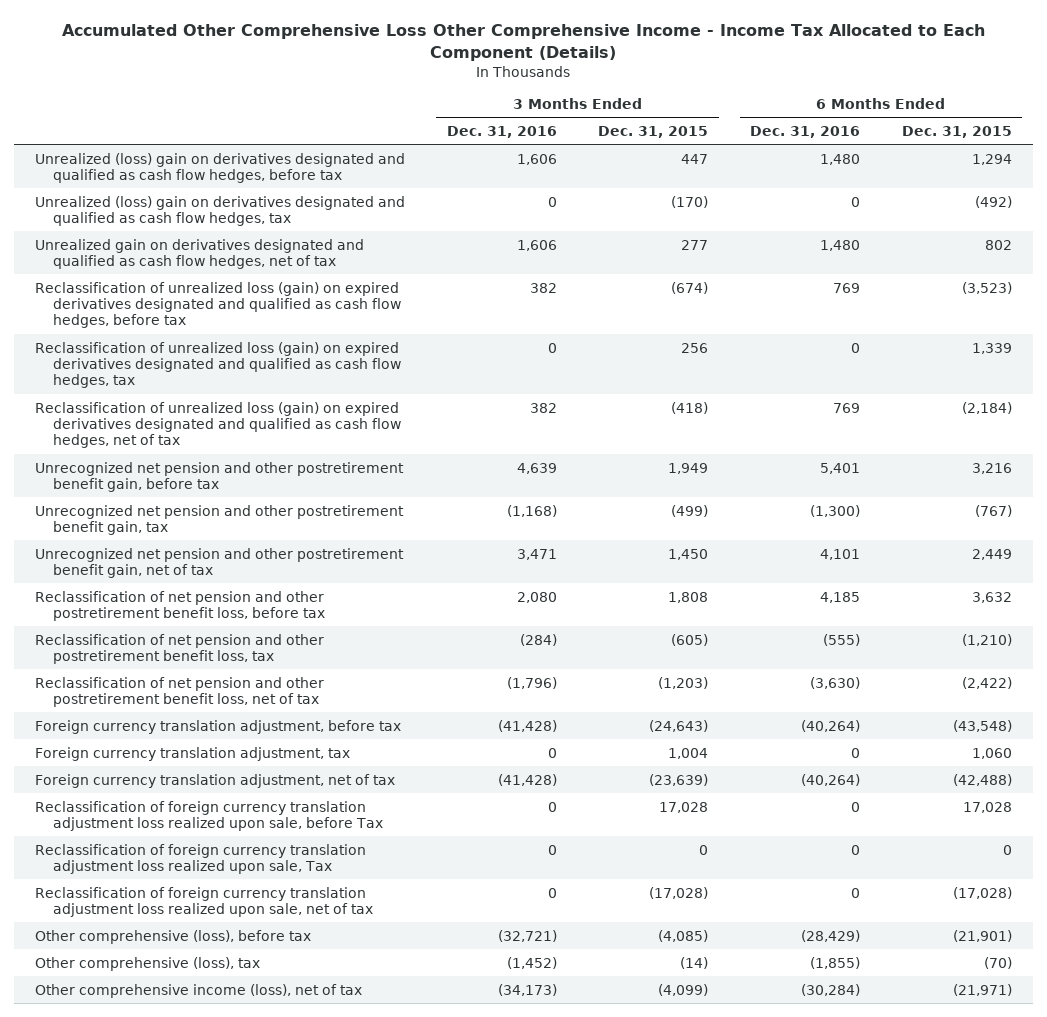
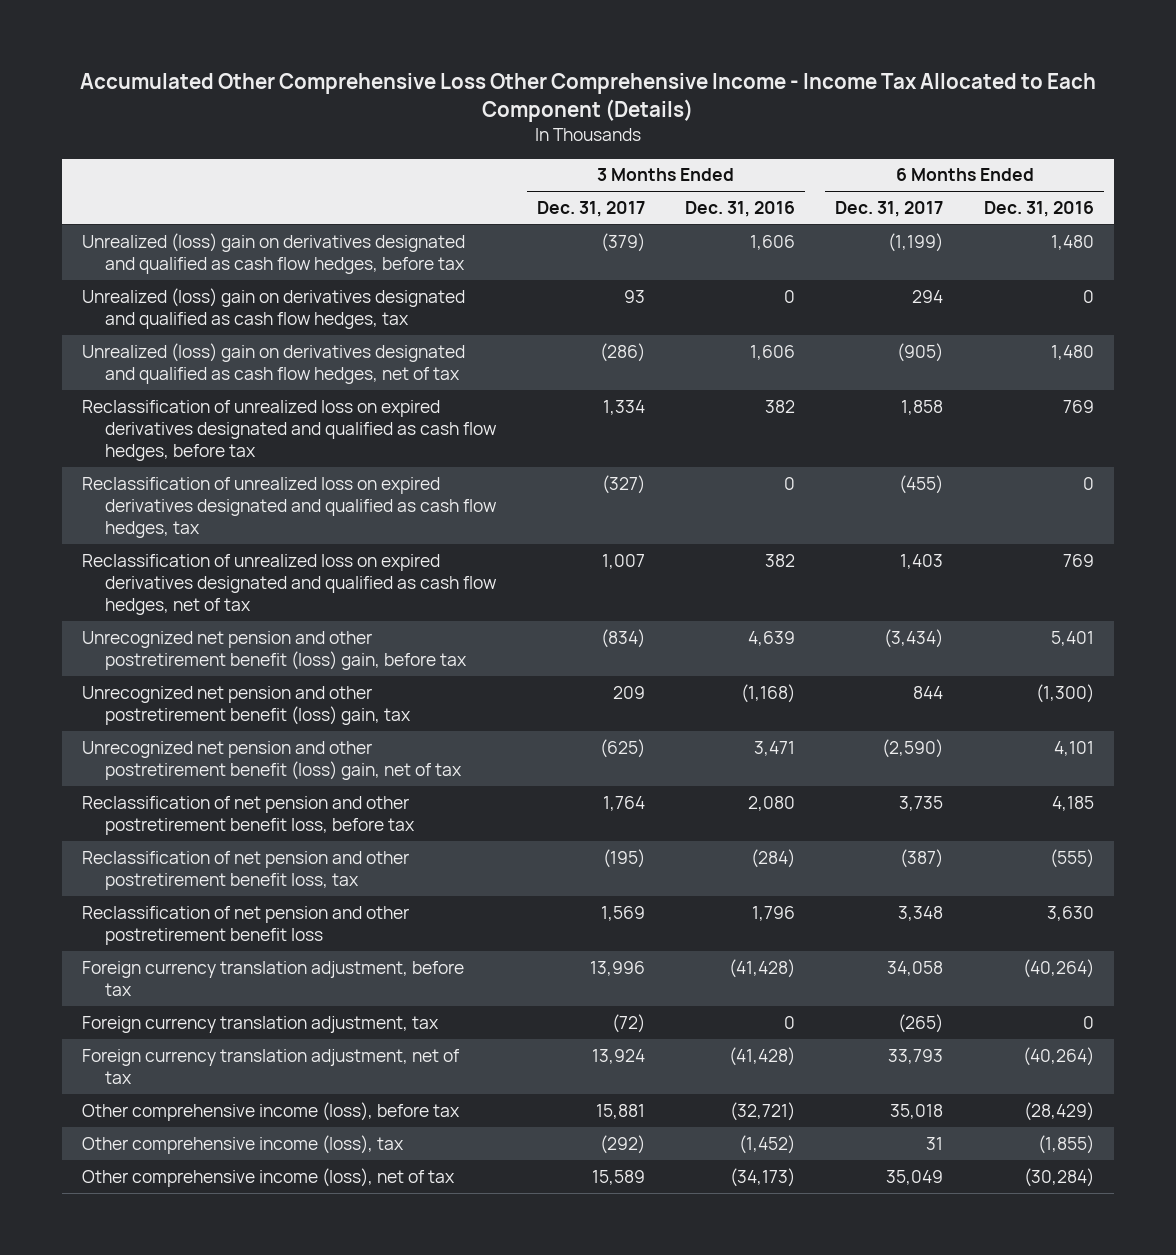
- | 3 Months Ended Dec. 31, 2016 | 3 Months Ended Dec. 31, 2015 | 6 Months Ended Dec. 31, 2016 | 6 Months Ended Dec. 31, 2015
+ | 3 Months Ended Dec. 31, 2017 | 3 Months Ended Dec. 31, 2016 | 6 Months Ended Dec. 31, 2017 | 6 Months Ended Dec. 31, 2016
- Unrealized gain on derivatives designated and qualified as cash flow hedges, net of tax | 1,606 | 277 | 1,480 | 802
- Reclassification of unrealized loss (gain) on expired derivatives designated and qualified as cash flow hedges, before tax | 382 | (674) | 769 | (3,523)
- Reclassification of unrealized loss (gain) on expired derivatives designated and qualified as cash flow hedges, tax | 0 | 256 | 0 | 1,339
- Reclassification of unrealized loss (gain) on expired derivatives designated and qualified as cash flow hedges, net of tax | 382 | (418) | 769 | (2,184)
- Unrecognized net pension and other postretirement benefit gain, before tax | 4,639 | 1,949 | 5,401 | 3,216
- Unrecognized net pension and other postretirement benefit gain, tax | (1,168) | (499) | (1,300) | (767)
- Unrecognized net pension and other postretirement benefit gain, net of tax | 3,471 | 1,450 | 4,101 | 2,449
+ Unrealized (loss) gain on derivatives designated and qualified as cash flow hedges, net of tax | (286) | 1,606 | (905) | 1,480
+ Reclassification of unrealized loss on expired derivatives designated and qualified as cash flow hedges, before tax | 1,334 | 382 | 1,858 | 769
+ Reclassification of unrealized loss on expired derivatives designated and qualified as cash flow hedges, tax | (327) | 0 | (455) | 0
+ Reclassification of unrealized loss on expired derivatives designated and qualified as cash flow hedges, net of tax | 1,007 | 382 | 1,403 | 769
+ Unrecognized net pension and other postretirement benefit (loss) gain, before tax | (834) | 4,639 | (3,434) | 5,401
+ Unrecognized net pension and other postretirement benefit (loss) gain, tax | 209 | (1,168) | 844 | (1,300)
+ Unrecognized net pension and other postretirement benefit (loss) gain, net of tax | (625) | 3,471 | (2,590) | 4,101
- Reclassification of net pension and other postretirement benefit loss, net of tax | (1,796) | (1,203) | (3,630) | (2,422)
+ Reclassification of net pension and other postretirement benefit loss | 1,569 | 1,796 | 3,348 | 3,630
- Reclassification of foreign currency translation adjustment loss realized upon sale, before Tax | 0 | 17,028 | 0 | 17,028
- Reclassification of foreign currency translation adjustment loss realized upon sale, Tax | 0 | 0 | 0 | 0
- Reclassification of foreign currency translation adjustment loss realized upon sale, net of tax | 0 | (17,028) | 0 | (17,028)
- Other comprehensive (loss), before tax | (32,721) | (4,085) | (28,429) | (21,901)
- Other comprehensive (loss), tax | (1,452) | (14) | (1,855) | (70)
+ Other comprehensive income (loss), before tax | 15,881 | (32,721) | 35,018 | (28,429)
+ Other comprehensive income (loss), tax | (292) | (1,452) | 31 | (1,855)

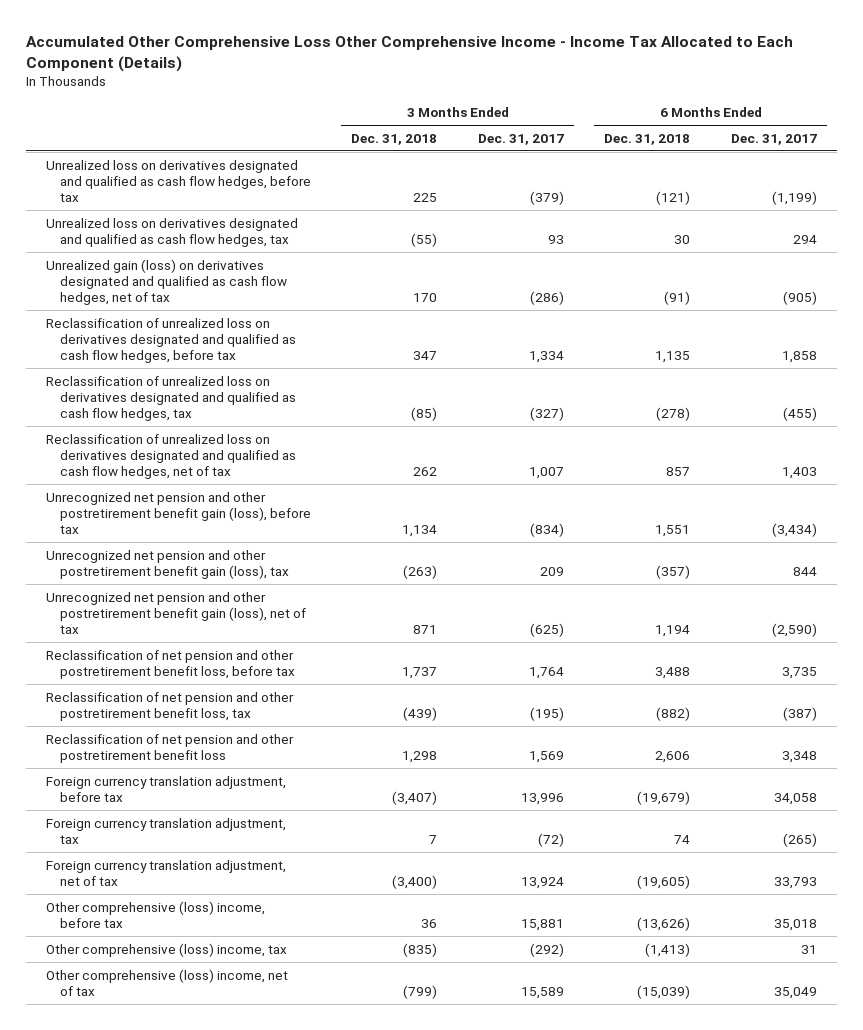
- | 3 Months Ended Dec. 31, 2017 | 3 Months Ended Dec. 31, 2016 | 6 Months Ended Dec. 31, 2017 | 6 Months Ended Dec. 31, 2016
+ | 3 Months Ended Dec. 31, 2018 | 3 Months Ended Dec. 31, 2017 | 6 Months Ended Dec. 31, 2018 | 6 Months Ended Dec. 31, 2017
- Unrealized (loss) gain on derivatives designated and qualified as cash flow hedges, before tax | (379) | 1,606 | (1,199) | 1,480
- Unrealized (loss) gain on derivatives designated and qualified as cash flow hedges, tax | 93 | 0 | 294 | 0
- Unrealized (loss) gain on derivatives designated and qualified as cash flow hedges, net of tax | (286) | 1,606 | (905) | 1,480
- Reclassification of unrealized loss on expired derivatives designated and qualified as cash flow hedges, before tax | 1,334 | 382 | 1,858 | 769
- Reclassification of unrealized loss on expired derivatives designated and qualified as cash flow hedges, tax | (327) | 0 | (455) | 0
- Reclassification of unrealized loss on expired derivatives designated and qualified as cash flow hedges, net of tax | 1,007 | 382 | 1,403 | 769
- Unrecognized net pension and other postretirement benefit (loss) gain, before tax | (834) | 4,639 | (3,434) | 5,401
- Unrecognized net pension and other postretirement benefit (loss) gain, tax | 209 | (1,168) | 844 | (1,300)
- Unrecognized net pension and other postretirement benefit (loss) gain, net of tax | (625) | 3,471 | (2,590) | 4,101
+ Unrealized loss on derivatives designated and qualified as cash flow hedges, before tax | 225 | (379) | (121) | (1,199)
+ Unrealized loss on derivatives designated and qualified as cash flow hedges, tax | (55) | 93 | 30 | 294
+ Unrealized gain (loss) on derivatives designated and qualified as cash flow hedges, net of tax | 170 | (286) | (91) | (905)
+ Reclassification of unrealized loss on derivatives designated and qualified as cash flow hedges, before tax | 347 | 1,334 | 1,135 | 1,858
+ Reclassification of unrealized loss on derivatives designated and qualified as cash flow hedges, tax | (85) | (327) | (278) | (455)
+ Reclassification of unrealized loss on derivatives designated and qualified as cash flow hedges, net of tax | 262 | 1,007 | 857 | 1,403
+ Unrecognized net pension and other postretirement benefit gain (loss), before tax | 1,134 | (834) | 1,551 | (3,434)
+ Unrecognized net pension and other postretirement benefit gain (loss), tax | (263) | 209 | (357) | 844
+ Unrecognized net pension and other postretirement benefit gain (loss), net of tax | 871 | (625) | 1,194 | (2,590)
- Other comprehensive income (loss), before tax | 15,881 | (32,721) | 35,018 | (28,429)
- Other comprehensive income (loss), tax | (292) | (1,452) | 31 | (1,855)
- Other comprehensive income (loss), net of tax | 15,589 | (34,173) | 35,049 | (30,284)
+ Other comprehensive (loss) income, before tax | 36 | 15,881 | (13,626) | 35,018
+ Other comprehensive (loss) income, tax | (835) | (292) | (1,413) | 31
+ Other comprehensive (loss) income, net of tax | (799) | 15,589 | (15,039) | 35,049

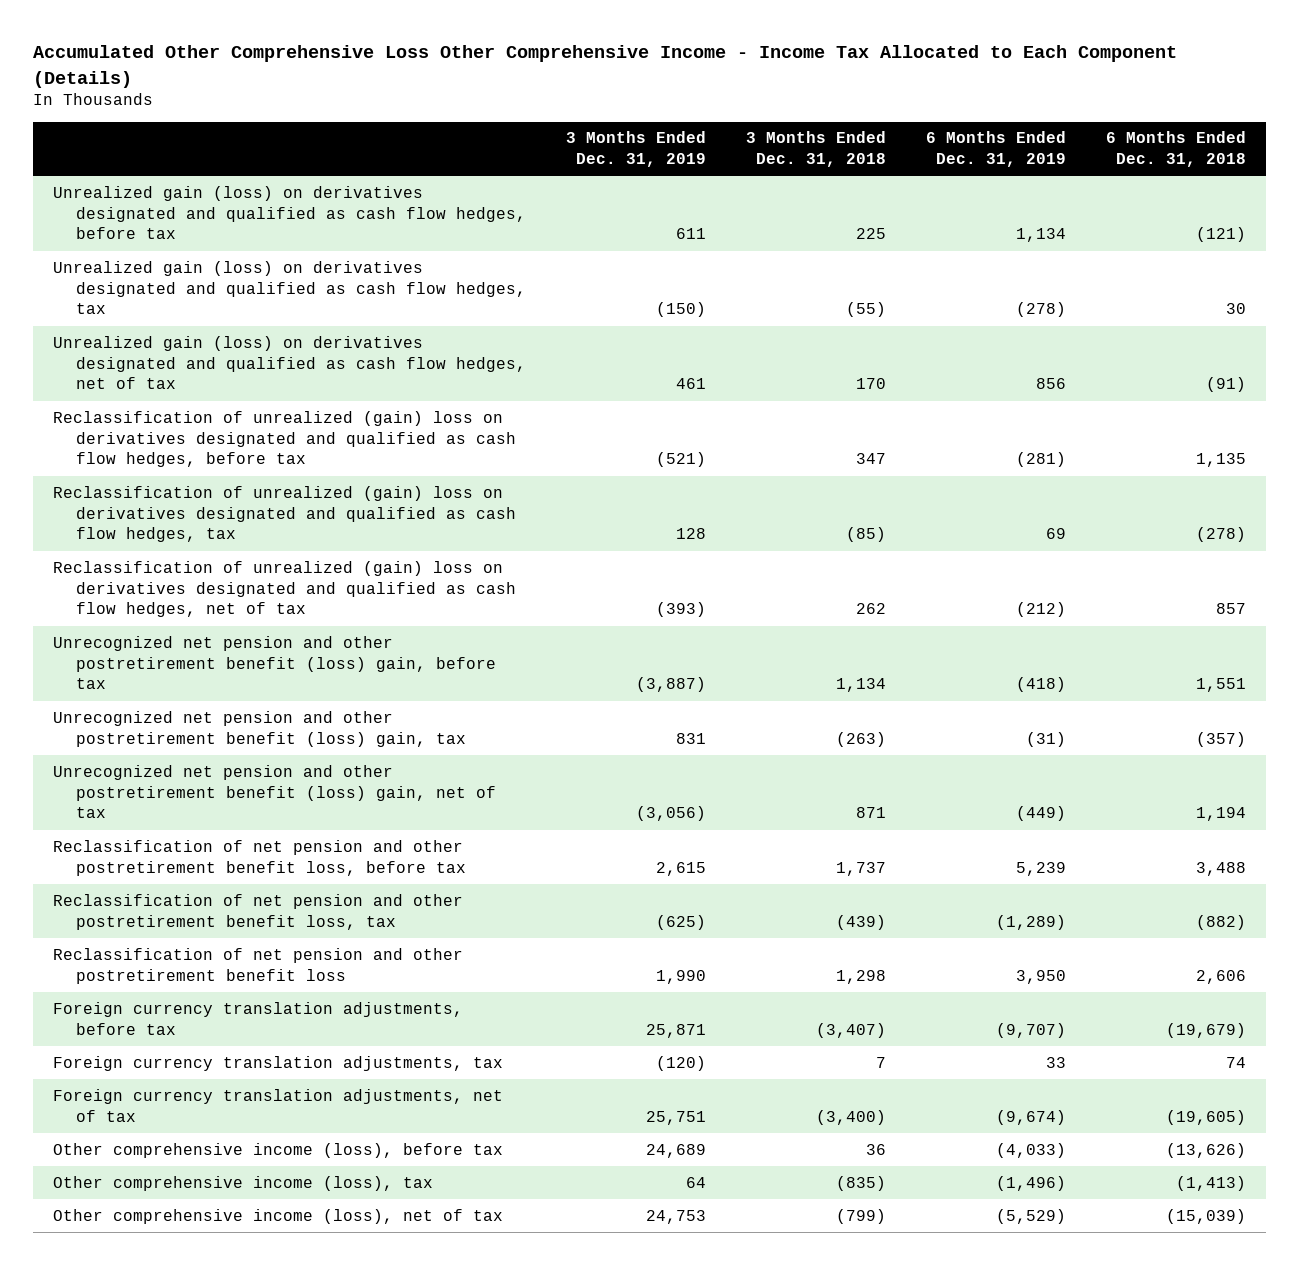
- | 3 Months Ended Dec. 31, 2018 | 3 Months Ended Dec. 31, 2017 | 6 Months Ended Dec. 31, 2018 | 6 Months Ended Dec. 31, 2017
+ | 3 Months Ended Dec. 31, 2019 | 3 Months Ended Dec. 31, 2018 | 6 Months Ended Dec. 31, 2019 | 6 Months Ended Dec. 31, 2018
- Unrealized loss on derivatives designated and qualified as cash flow hedges, before tax | 225 | (379) | (121) | (1,199)
- Unrealized loss on derivatives designated and qualified as cash flow hedges, tax | (55) | 93 | 30 | 294
+ Unrealized gain (loss) on derivatives designated and qualified as cash flow hedges, before tax | 611 | 225 | 1,134 | (121)
+ Unrealized gain (loss) on derivatives designated and qualified as cash flow hedges, tax | (150) | (55) | (278) | 30
- Reclassification of unrealized loss on derivatives designated and qualified as cash flow hedges, before tax | 347 | 1,334 | 1,135 | 1,858
- Reclassification of unrealized loss on derivatives designated and qualified as cash flow hedges, tax | (85) | (327) | (278) | (455)
- Reclassification of unrealized loss on derivatives designated and qualified as cash flow hedges, net of tax | 262 | 1,007 | 857 | 1,403
- Unrecognized net pension and other postretirement benefit gain (loss), before tax | 1,134 | (834) | 1,551 | (3,434)
- Unrecognized net pension and other postretirement benefit gain (loss), tax | (263) | 209 | (357) | 844
- Unrecognized net pension and other postretirement benefit gain (loss), net of tax | 871 | (625) | 1,194 | (2,590)
+ Reclassification of unrealized (gain) loss on derivatives designated and qualified as cash flow hedges, before tax | (521) | 347 | (281) | 1,135
+ Reclassification of unrealized (gain) loss on derivatives designated and qualified as cash flow hedges, tax | 128 | (85) | 69 | (278)
+ Reclassification of unrealized (gain) loss on derivatives designated and qualified as cash flow hedges, net of tax | (393) | 262 | (212) | 857
+ Unrecognized net pension and other postretirement benefit (loss) gain, before tax | (3,887) | 1,134 | (418) | 1,551
+ Unrecognized net pension and other postretirement benefit (loss) gain, tax | 831 | (263) | (31) | (357)
+ Unrecognized net pension and other postretirement benefit (loss) gain, net of tax | (3,056) | 871 | (449) | 1,194
- Foreign currency translation adjustment, before tax | (3,407) | 13,996 | (19,679) | 34,058
- Foreign currency translation adjustment, tax | 7 | (72) | 74 | (265)
- Foreign currency translation adjustment, net of tax | (3,400) | 13,924 | (19,605) | 33,793
- Other comprehensive (loss) income, before tax | 36 | 15,881 | (13,626) | 35,018
- Other comprehensive (loss) income, tax | (835) | (292) | (1,413) | 31
- Other comprehensive (loss) income, net of tax | (799) | 15,589 | (15,039) | 35,049
+ Foreign currency translation adjustments, before tax | 25,871 | (3,407) | (9,707) | (19,679)
+ Foreign currency translation adjustments, tax | (120) | 7 | 33 | 74
+ Foreign currency translation adjustments, net of tax | 25,751 | (3,400) | (9,674) | (19,605)
+ Other comprehensive income (loss), before tax | 24,689 | 36 | (4,033) | (13,626)
+ Other comprehensive income (loss), tax | 64 | (835) | (1,496) | (1,413)
+ Other comprehensive income (loss), net of tax | 24,753 | (799) | (5,529) | (15,039)

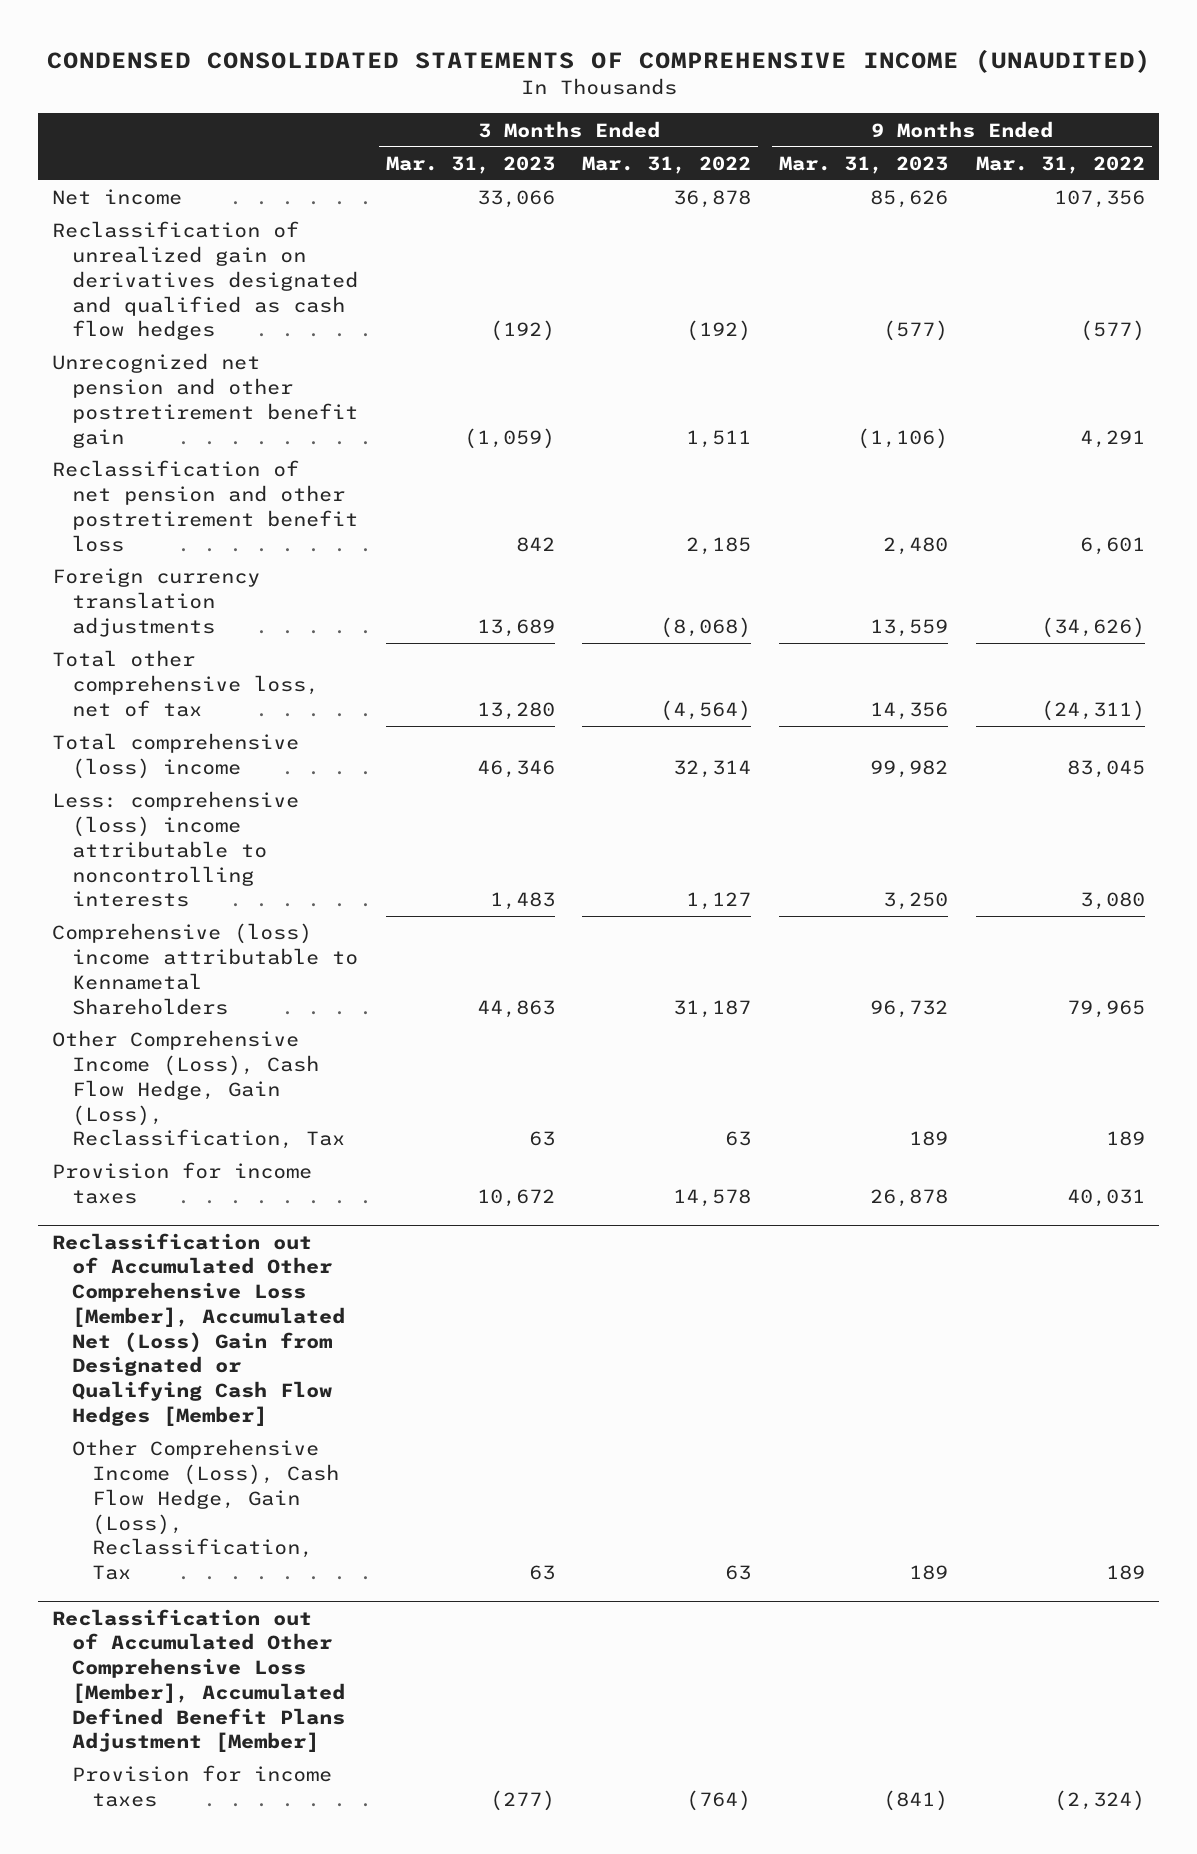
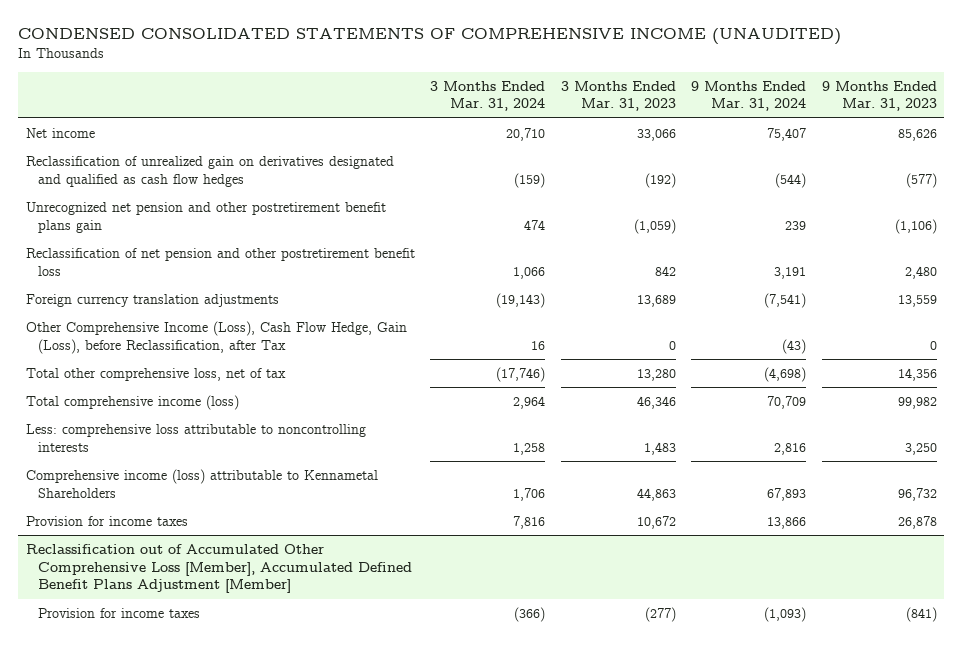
- | 3 Months Ended Mar. 31, 2023 | 3 Months Ended Mar. 31, 2022 | 9 Months Ended Mar. 31, 2023 | 9 Months Ended Mar. 31, 2022
+ | 3 Months Ended Mar. 31, 2024 | 3 Months Ended Mar. 31, 2023 | 9 Months Ended Mar. 31, 2024 | 9 Months Ended Mar. 31, 2023
- Unrecognized net pension and other postretirement benefit gain | (1,059) | 1,511 | (1,106) | 4,291
+ Unrecognized net pension and other postretirement benefit plans gain | 474 | (1,059) | 239 | (1,106)
+ Other Comprehensive Income (Loss), Cash Flow Hedge, Gain (Loss), before Reclassification, after Tax | 16 | 0 | (43) | 0
- Total comprehensive (loss) income | 46,346 | 32,314 | 99,982 | 83,045
- Less: comprehensive (loss) income attributable to noncontrolling interests | 1,483 | 1,127 | 3,250 | 3,080
- Comprehensive (loss) income attributable to Kennametal Shareholders | 44,863 | 31,187 | 96,732 | 79,965
- Other Comprehensive Income (Loss), Cash Flow Hedge, Gain (Loss), Reclassification, Tax | 63 | 63 | 189 | 189
+ Total comprehensive income (loss) | 2,964 | 46,346 | 70,709 | 99,982
+ Less: comprehensive loss attributable to noncontrolling interests | 1,258 | 1,483 | 2,816 | 3,250
+ Comprehensive income (loss) attributable to Kennametal Shareholders | 1,706 | 44,863 | 67,893 | 96,732
- Reclassification out of Accumulated Other Comprehensive Loss [Member], Accumulated Net (Loss) Gain from Designated or Qualifying Cash Flow Hedges [Member]
- Other Comprehensive Income (Loss), Cash Flow Hedge, Gain (Loss), Reclassification, Tax | 63 | 63 | 189 | 189

